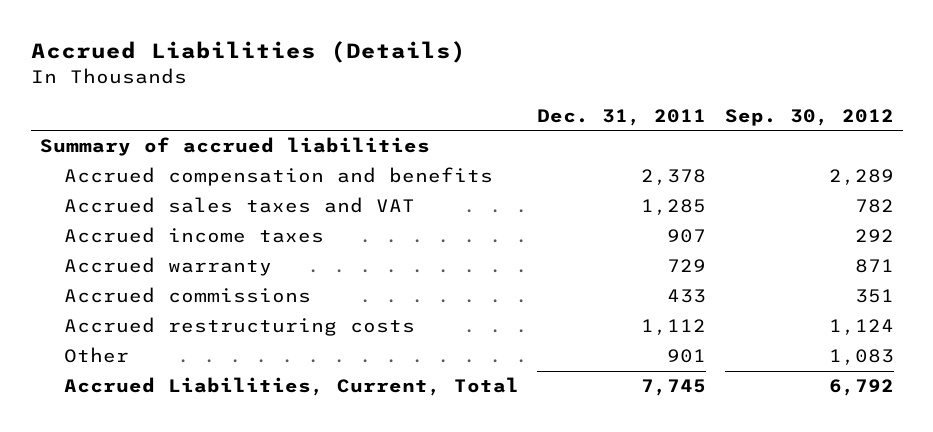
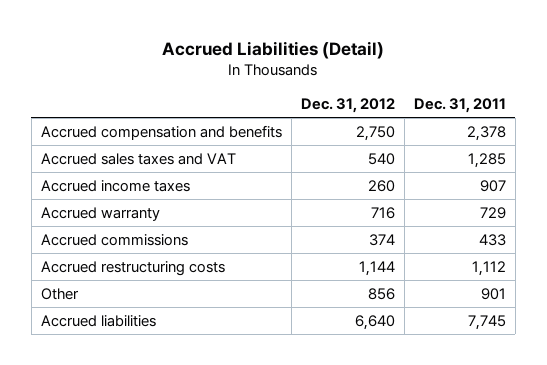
- Accrued Liabilities (Details)
+ Accrued Liabilities (Detail)
- | Dec. 31, 2011 | Sep. 30, 2012
+ | Dec. 31, 2012 | Dec. 31, 2011
- Summary of accrued liabilities
- Accrued Liabilities, Current, Total | 7,745 | 6,792
+ Accrued liabilities | 6,640 | 7,745

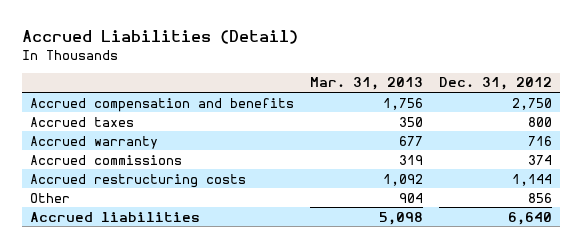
- | Dec. 31, 2012 | Dec. 31, 2011
+ | Mar. 31, 2013 | Dec. 31, 2012
- Accrued sales taxes and VAT | 540 | 1,285
- Accrued income taxes | 260 | 907
+ Accrued taxes | 350 | 800

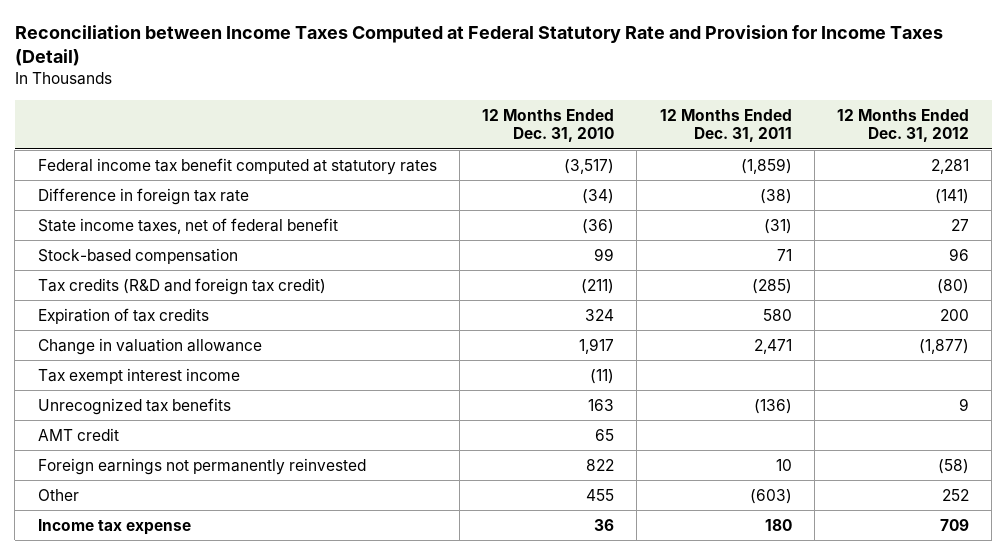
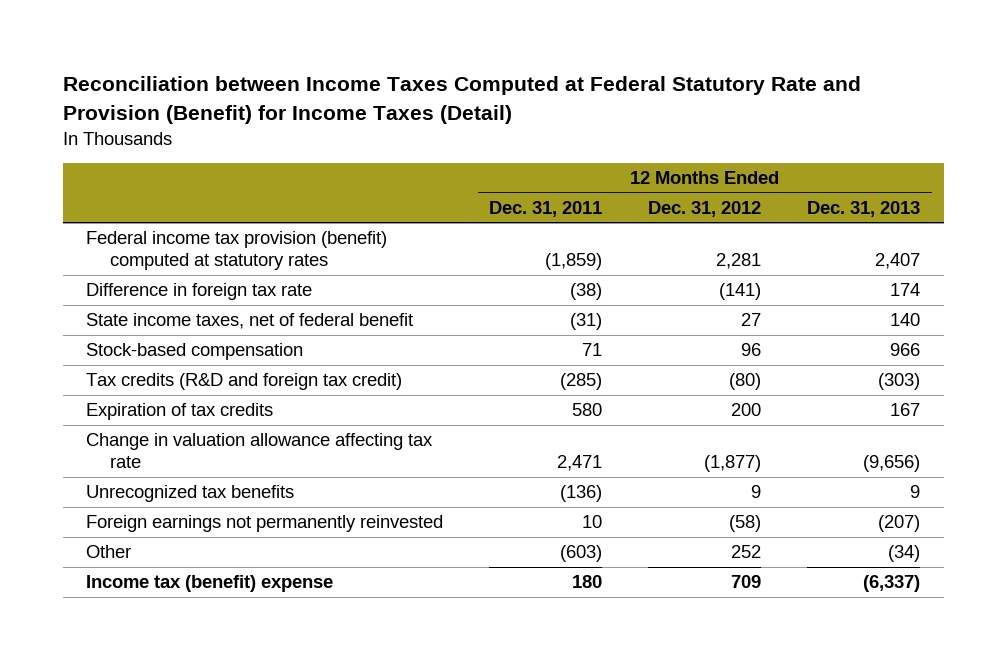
- Reconciliation between Income Taxes Computed at Federal Statutory Rate and Provision for Income Taxes (Detail)
+ Reconciliation between Income Taxes Computed at Federal Statutory Rate and Provision (Benefit) for Income Taxes (Detail)
- | 12 Months Ended Dec. 31, 2010 | 12 Months Ended Dec. 31, 2011 | 12 Months Ended Dec. 31, 2012
+ | 12 Months Ended Dec. 31, 2011 | 12 Months Ended Dec. 31, 2012 | 12 Months Ended Dec. 31, 2013
- Federal income tax benefit computed at statutory rates | (3,517) | (1,859) | 2,281
+ Federal income tax provision (benefit) computed at statutory rates | (1,859) | 2,281 | 2,407
- Change in valuation allowance | 1,917 | 2,471 | (1,877)
- Tax exempt interest income | (11) | |
+ Change in valuation allowance affecting tax rate | 2,471 | (1,877) | (9,656)
- AMT credit | 65 | |
- Income tax expense | 36 | 180 | 709
+ Income tax (benefit) expense | 180 | 709 | (6,337)

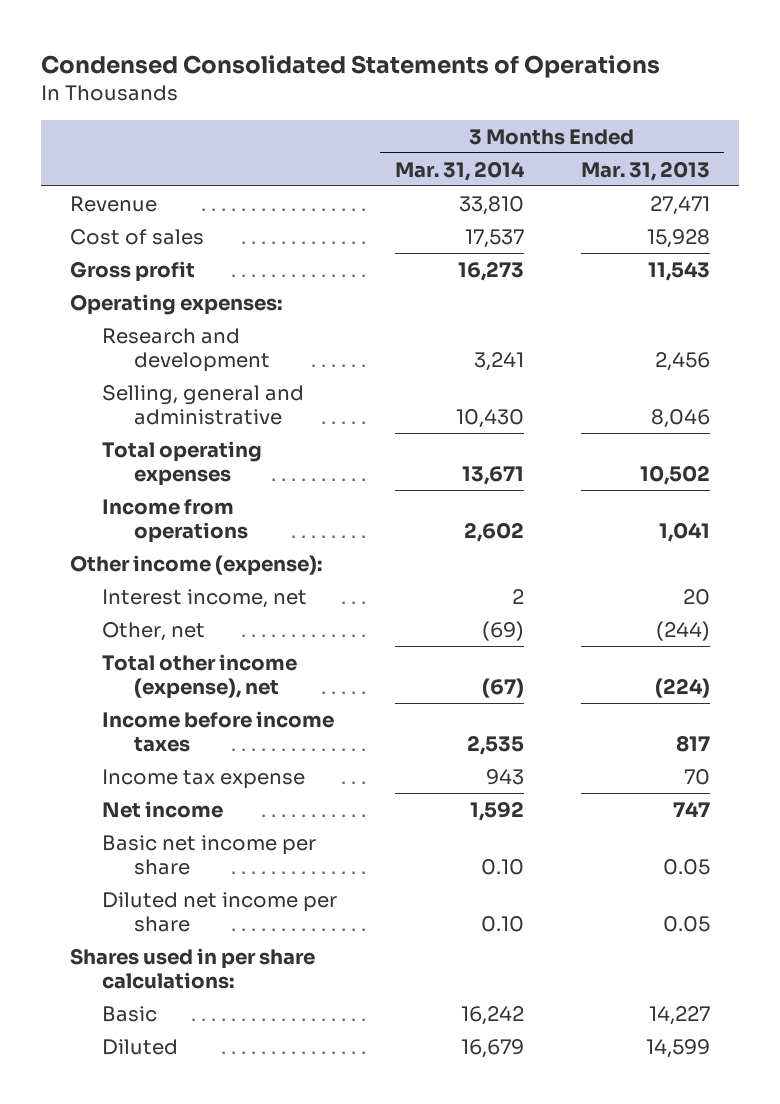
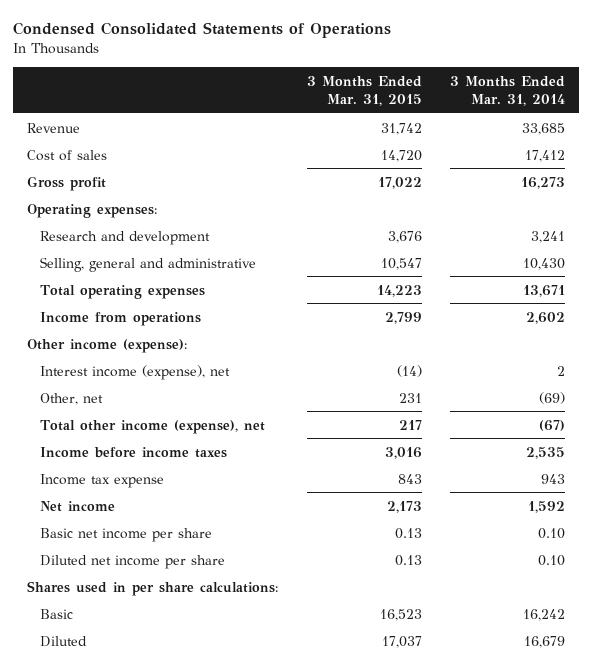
- | 3 Months Ended Mar. 31, 2014 | 3 Months Ended Mar. 31, 2013
+ | 3 Months Ended Mar. 31, 2015 | 3 Months Ended Mar. 31, 2014
- Revenue | 33,810 | 27,471
- Cost of sales | 17,537 | 15,928
+ Revenue | 31,742 | 33,685
+ Cost of sales | 14,720 | 17,412
- Interest income, net | 2 | 20
+ Interest income (expense), net | (14) | 2

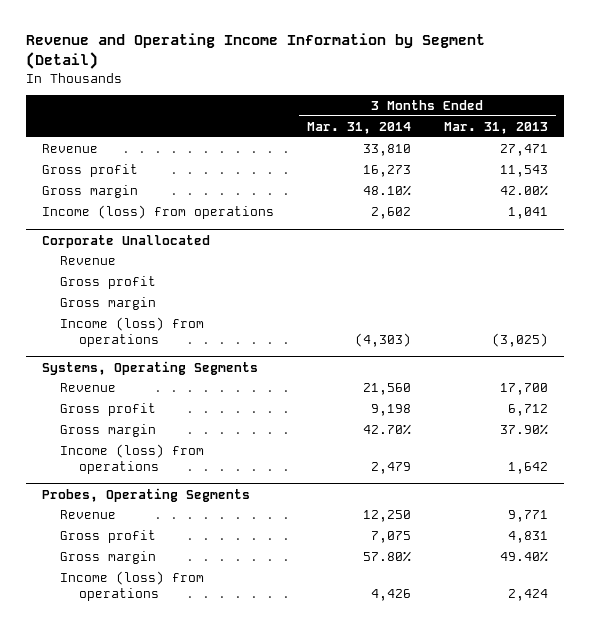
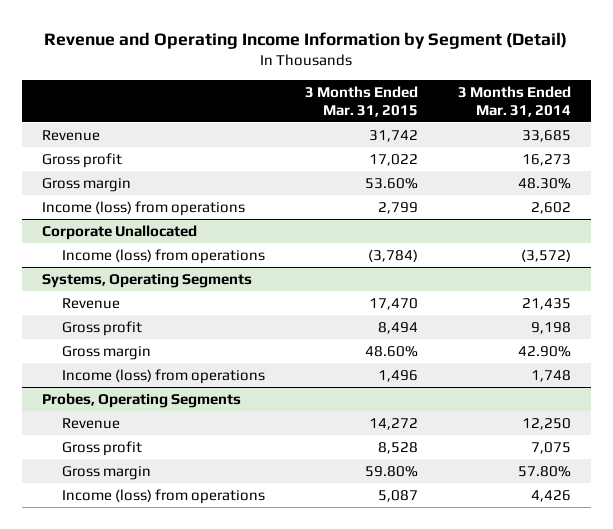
- | 3 Months Ended Mar. 31, 2014 | 3 Months Ended Mar. 31, 2013
+ | 3 Months Ended Mar. 31, 2015 | 3 Months Ended Mar. 31, 2014
- Revenue | 33,810 | 27,471
+ Revenue | 31,742 | 33,685
- Gross margin | 48.10% | 42.00%
+ Gross margin | 53.60% | 48.30%
@ Corporate Unallocated
- Revenue
- Gross profit
- Gross margin
- Income (loss) from operations | (4,303) | (3,025)
+ Income (loss) from operations | (3,784) | (3,572)
@ Systems, Operating Segments
- Revenue | 21,560 | 17,700
+ Revenue | 17,470 | 21,435
- Gross margin | 42.70% | 37.90%
- Income (loss) from operations | 2,479 | 1,642
+ Gross margin | 48.60% | 42.90%
+ Income (loss) from operations | 1,496 | 1,748

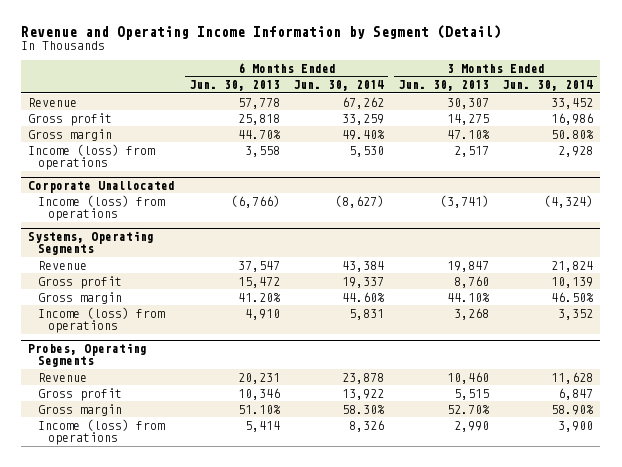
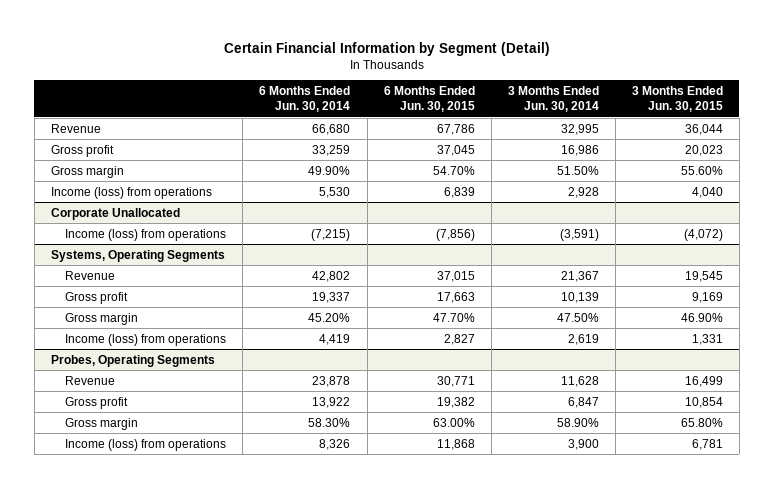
- Revenue and Operating Income Information by Segment (Detail)
+ Certain Financial Information by Segment (Detail)
- | 6 Months Ended Jun. 30, 2013 | 6 Months Ended Jun. 30, 2014 | 3 Months Ended Jun. 30, 2013 | 3 Months Ended Jun. 30, 2014
+ | 6 Months Ended Jun. 30, 2014 | 6 Months Ended Jun. 30, 2015 | 3 Months Ended Jun. 30, 2014 | 3 Months Ended Jun. 30, 2015
- Revenue | 57,778 | 67,262 | 30,307 | 33,452
+ Revenue | 66,680 | 67,786 | 32,995 | 36,044
- Gross margin | 44.70% | 49.40% | 47.10% | 50.80%
+ Gross margin | 49.90% | 54.70% | 51.50% | 55.60%
@ Corporate Unallocated
- Income (loss) from operations | (6,766) | (8,627) | (3,741) | (4,324)
+ Income (loss) from operations | (7,215) | (7,856) | (3,591) | (4,072)
@ Systems, Operating Segments
- Revenue | 37,547 | 43,384 | 19,847 | 21,824
+ Revenue | 42,802 | 37,015 | 21,367 | 19,545
- Gross margin | 41.20% | 44.60% | 44.10% | 46.50%
- Income (loss) from operations | 4,910 | 5,831 | 3,268 | 3,352
+ Gross margin | 45.20% | 47.70% | 47.50% | 46.90%
+ Income (loss) from operations | 4,419 | 2,827 | 2,619 | 1,331

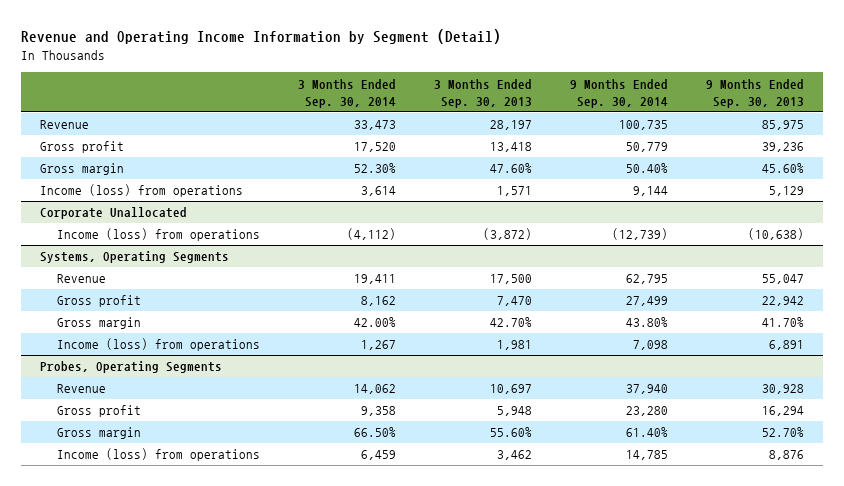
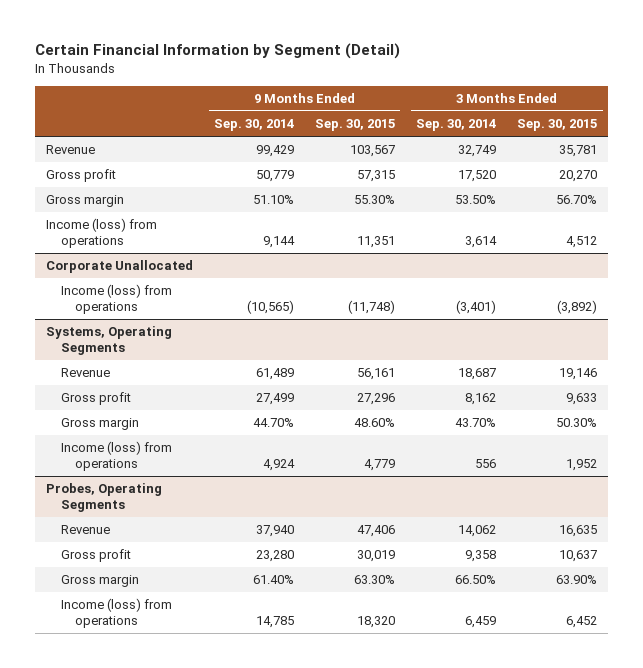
- Revenue and Operating Income Information by Segment (Detail)
+ Certain Financial Information by Segment (Detail)
- | 3 Months Ended Sep. 30, 2014 | 3 Months Ended Sep. 30, 2013 | 9 Months Ended Sep. 30, 2014 | 9 Months Ended Sep. 30, 2013
+ | 9 Months Ended Sep. 30, 2014 | 9 Months Ended Sep. 30, 2015 | 3 Months Ended Sep. 30, 2014 | 3 Months Ended Sep. 30, 2015
- Revenue | 33,473 | 28,197 | 100,735 | 85,975
+ Revenue | 99,429 | 103,567 | 32,749 | 35,781
- Gross margin | 52.30% | 47.60% | 50.40% | 45.60%
+ Gross margin | 51.10% | 55.30% | 53.50% | 56.70%
@ Corporate Unallocated
- Income (loss) from operations | (4,112) | (3,872) | (12,739) | (10,638)
+ Income (loss) from operations | (10,565) | (11,748) | (3,401) | (3,892)
@ Systems, Operating Segments
- Revenue | 19,411 | 17,500 | 62,795 | 55,047
+ Revenue | 61,489 | 56,161 | 18,687 | 19,146
- Gross margin | 42.00% | 42.70% | 43.80% | 41.70%
- Income (loss) from operations | 1,267 | 1,981 | 7,098 | 6,891
+ Gross margin | 44.70% | 48.60% | 43.70% | 50.30%
+ Income (loss) from operations | 4,924 | 4,779 | 556 | 1,952

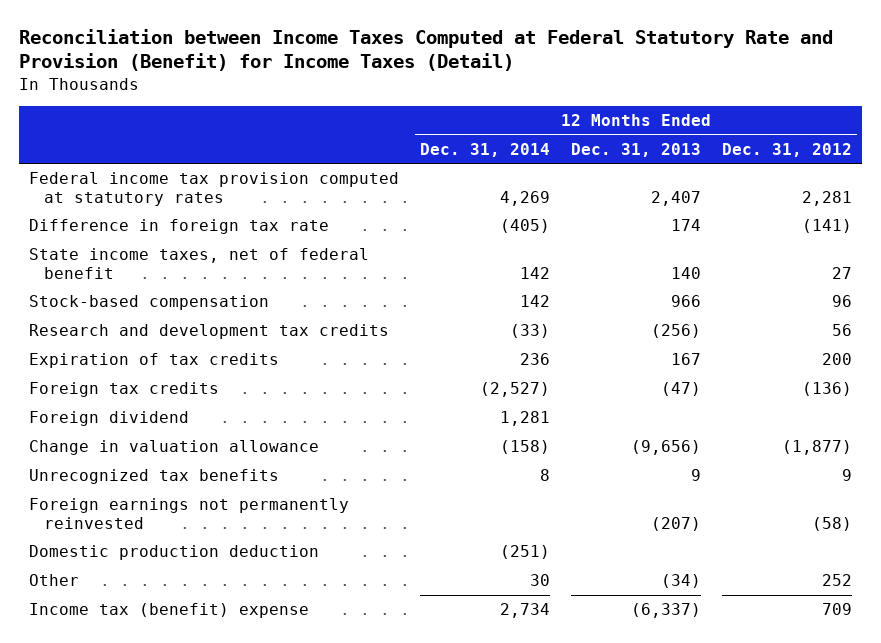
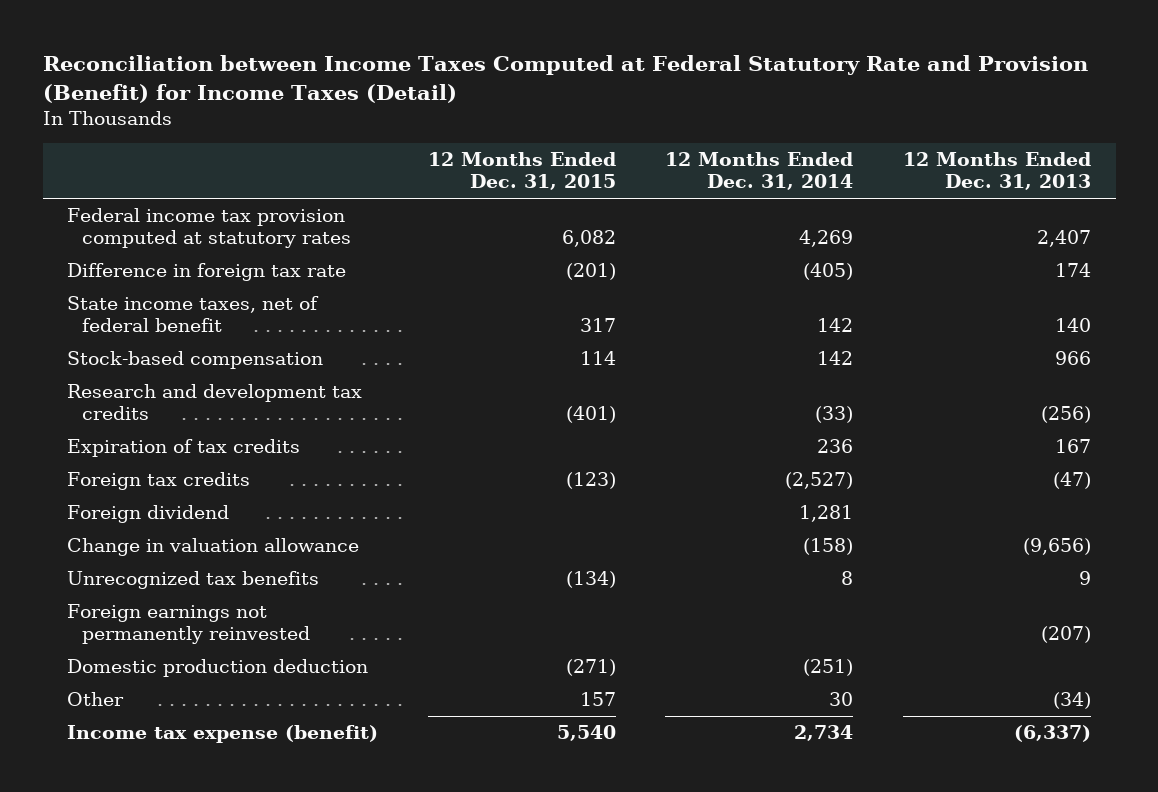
- | 12 Months Ended Dec. 31, 2014 | 12 Months Ended Dec. 31, 2013 | 12 Months Ended Dec. 31, 2012
+ | 12 Months Ended Dec. 31, 2015 | 12 Months Ended Dec. 31, 2014 | 12 Months Ended Dec. 31, 2013
- Income tax (benefit) expense | 2,734 | (6,337) | 709
+ Income tax expense (benefit) | 5,540 | 2,734 | (6,337)

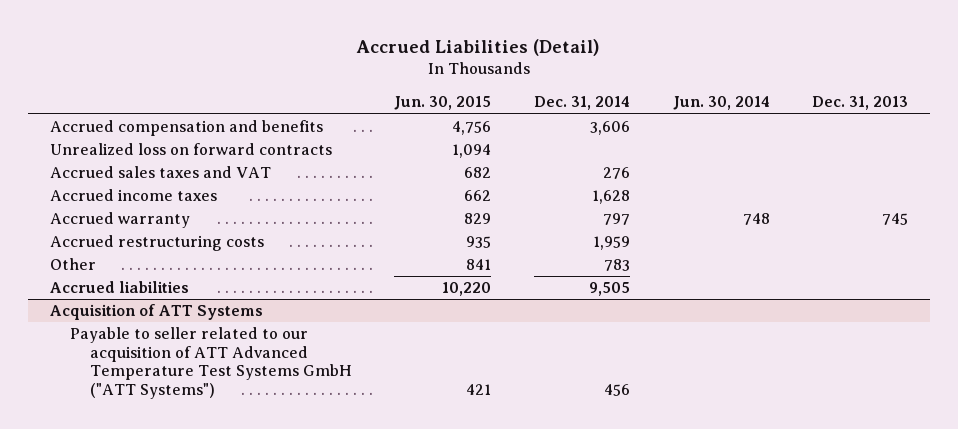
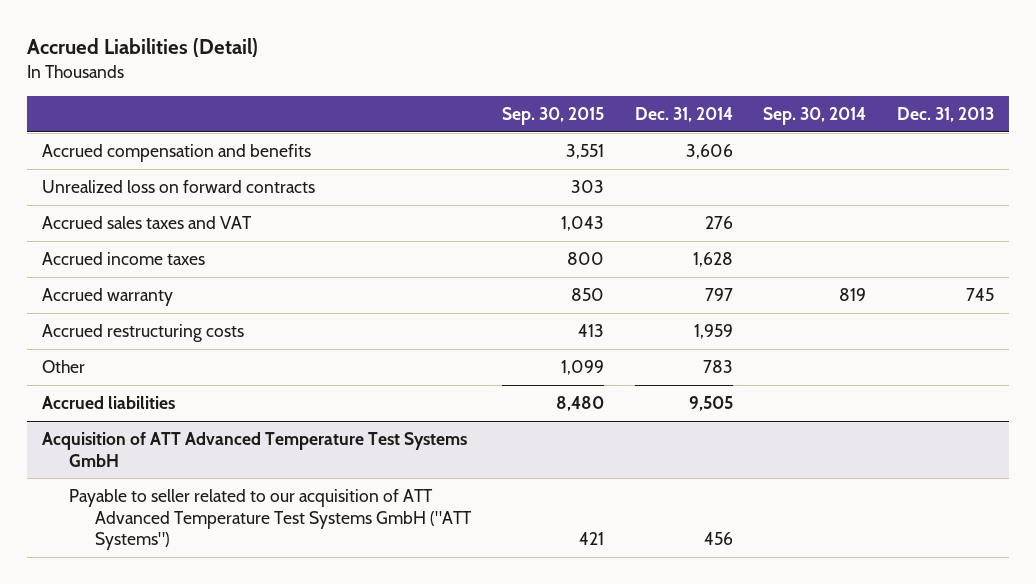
- | Jun. 30, 2015 | Dec. 31, 2014 | Jun. 30, 2014 | Dec. 31, 2013
+ | Sep. 30, 2015 | Dec. 31, 2014 | Sep. 30, 2014 | Dec. 31, 2013
- Acquisition of ATT Systems
+ Acquisition of ATT Advanced Temperature Test Systems GmbH

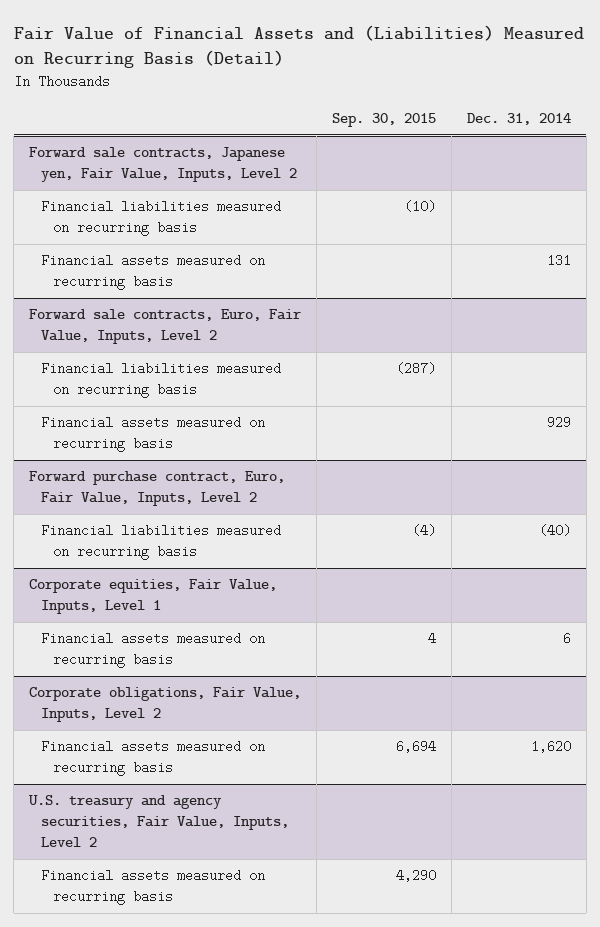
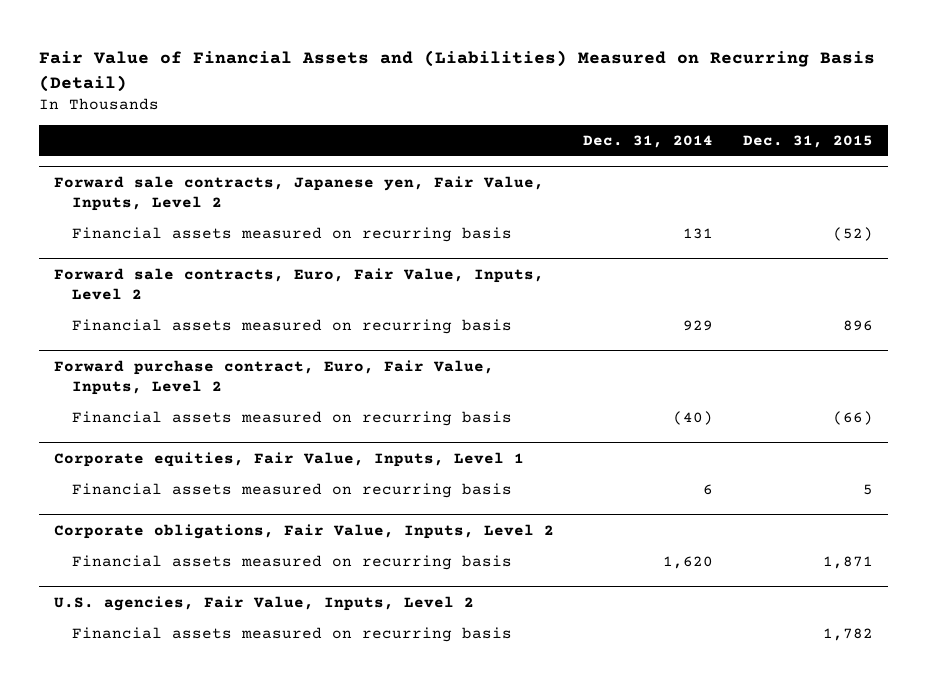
- | Sep. 30, 2015 | Dec. 31, 2014
+ | Dec. 31, 2014 | Dec. 31, 2015
@ Forward sale contracts, Japanese yen, Fair Value, Inputs, Level 2
- Financial liabilities measured on recurring basis | (10) |
@ Forward sale contracts, Euro, Fair Value, Inputs, Level 2
- Financial liabilities measured on recurring basis | (287) |
@ Forward purchase contract, Euro, Fair Value, Inputs, Level 2
- Financial liabilities measured on recurring basis | (4) | (40)
+ Financial assets measured on recurring basis | (40) | (66)
- U.S. treasury and agency securities, Fair Value, Inputs, Level 2
+ U.S. agencies, Fair Value, Inputs, Level 2

